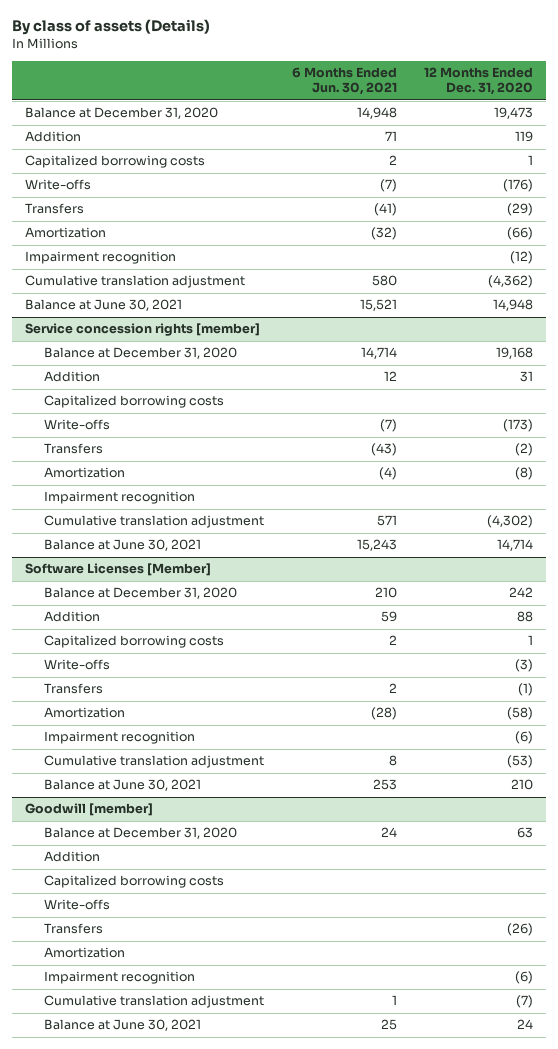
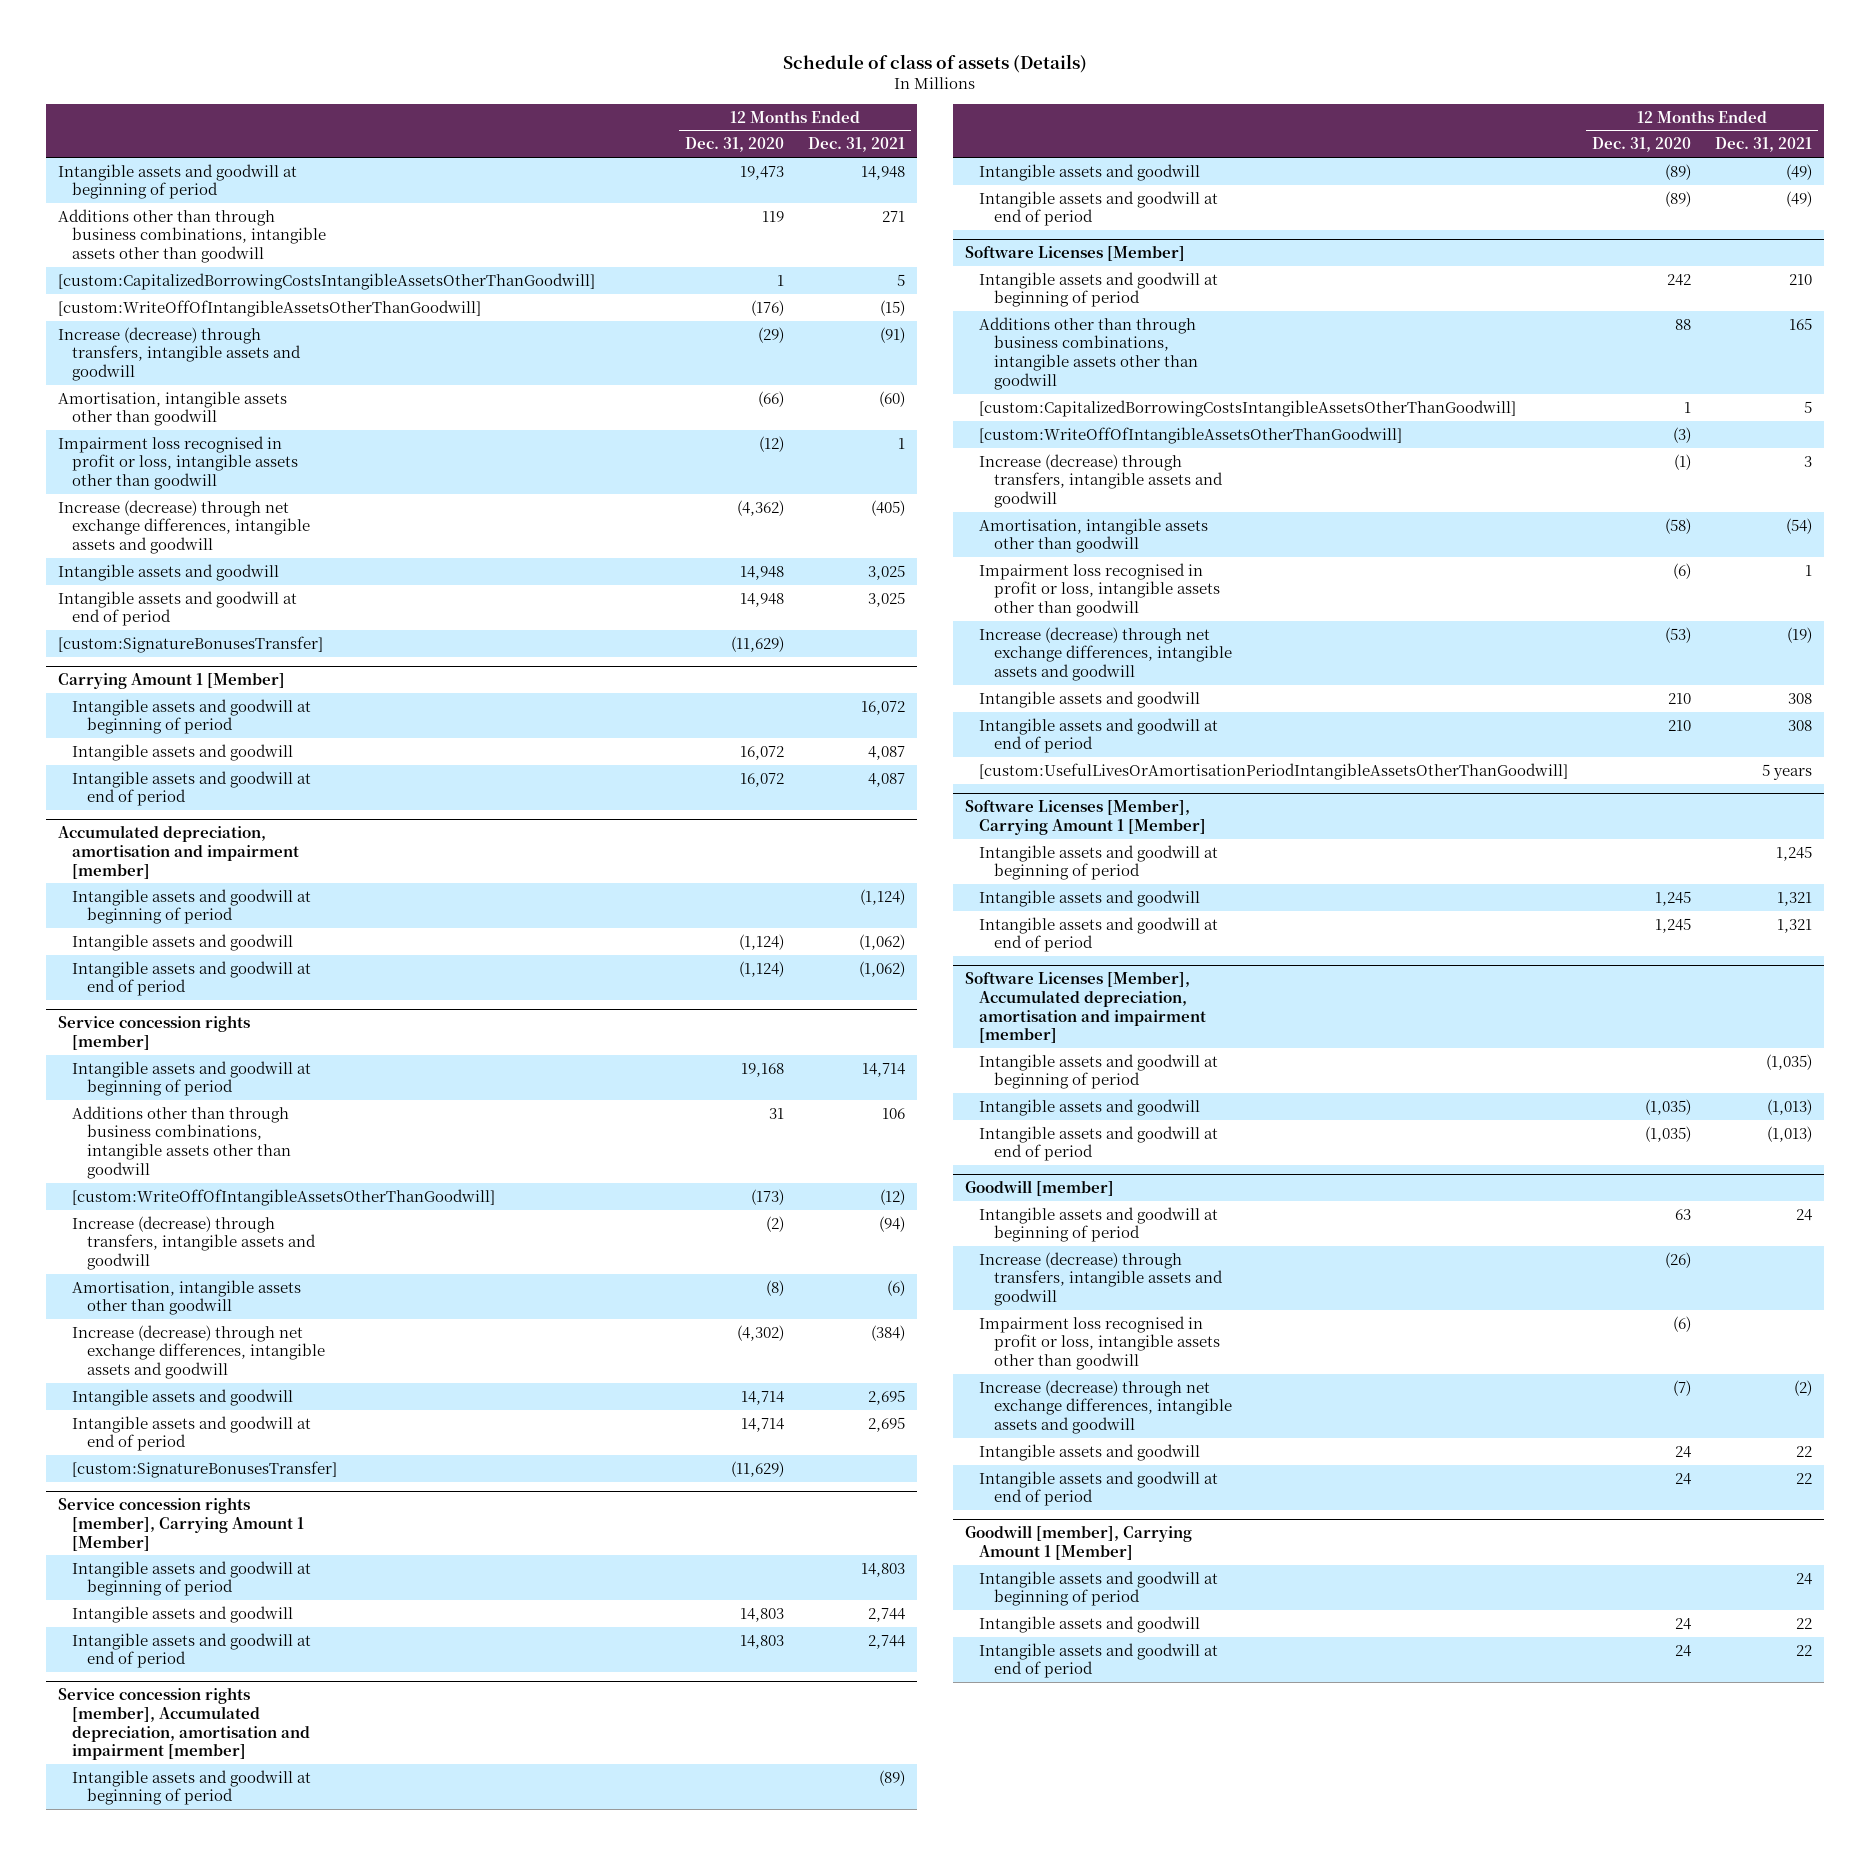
- By class of assets (Details)
+ Schedule of class of assets (Details)
- | 6 Months Ended Jun. 30, 2021 | 12 Months Ended Dec. 31, 2020
+ | 12 Months Ended Dec. 31, 2020 | 12 Months Ended Dec. 31, 2021
- Balance at December 31, 2020 | 14,948 | 19,473
- Addition | 71 | 119
- Capitalized borrowing costs | 2 | 1
- Write-offs | (7) | (176)
- Transfers | (41) | (29)
- Amortization | (32) | (66)
- Impairment recognition | | (12)
- Cumulative translation adjustment | 580 | (4,362)
- Balance at June 30, 2021 | 15,521 | 14,948
+ Intangible assets and goodwill at beginning of period | 19,473 | 14,948
+ Additions other than through business combinations, intangible assets other than goodwill | 119 | 271
+ [custom:CapitalizedBorrowingCostsIntangibleAssetsOtherThanGoodwill] | 1 | 5
+ [custom:WriteOffOfIntangibleAssetsOtherThanGoodwill] | (176) | (15)
+ Increase (decrease) through transfers, intangible assets and goodwill | (29) | (91)
+ Amortisation, intangible assets other than goodwill | (66) | (60)
+ Impairment loss recognised in profit or loss, intangible assets other than goodwill | (12) | 1
+ Increase (decrease) through net exchange differences, intangible assets and goodwill | (4,362) | (405)
+ Intangible assets and goodwill | 14,948 | 3,025
+ Intangible assets and goodwill at end of period | 14,948 | 3,025
+ [custom:SignatureBonusesTransfer] | (11,629) |
+ Carrying Amount 1 [Member]
+ Intangible assets and goodwill at beginning of period | | 16,072
+ Intangible assets and goodwill | 16,072 | 4,087
+ Intangible assets and goodwill at end of period | 16,072 | 4,087
+ Accumulated depreciation, amortisation and impairment [member]
+ Intangible assets and goodwill at beginning of period | | (1,124)
+ Intangible assets and goodwill | (1,124) | (1,062)
+ Intangible assets and goodwill at end of period | (1,124) | (1,062)
@ Service concession rights [member]
- Balance at December 31, 2020 | 14,714 | 19,168
- Addition | 12 | 31
- Capitalized borrowing costs
- Write-offs | (7) | (173)
- Transfers | (43) | (2)
- Amortization | (4) | (8)
- Impairment recognition
- Cumulative translation adjustment | 571 | (4,302)
- Balance at June 30, 2021 | 15,243 | 14,714
+ Intangible assets and goodwill at beginning of period | 19,168 | 14,714
+ Additions other than through business combinations, intangible assets other than goodwill | 31 | 106
+ [custom:WriteOffOfIntangibleAssetsOtherThanGoodwill] | (173) | (12)
+ Increase (decrease) through transfers, intangible assets and goodwill | (2) | (94)
+ Amortisation, intangible assets other than goodwill | (8) | (6)
+ Increase (decrease) through net exchange differences, intangible assets and goodwill | (4,302) | (384)
+ Intangible assets and goodwill | 14,714 | 2,695
+ Intangible assets and goodwill at end of period | 14,714 | 2,695
+ [custom:SignatureBonusesTransfer] | (11,629) |
+ Service concession rights [member], Carrying Amount 1 [Member]
+ Intangible assets and goodwill at beginning of period | | 14,803
+ Intangible assets and goodwill | 14,803 | 2,744
+ Intangible assets and goodwill at end of period | 14,803 | 2,744
+ Service concession rights [member], Accumulated depreciation, amortisation and impairment [member]
+ Intangible assets and goodwill at beginning of period | | (89)
+ Intangible assets and goodwill | (89) | (49)
+ Intangible assets and goodwill at end of period | (89) | (49)
@ Software Licenses [Member]
- Balance at December 31, 2020 | 210 | 242
- Addition | 59 | 88
- Capitalized borrowing costs | 2 | 1
- Write-offs | | (3)
- Transfers | 2 | (1)
- Amortization | (28) | (58)
- Impairment recognition | | (6)
- Cumulative translation adjustment | 8 | (53)
- Balance at June 30, 2021 | 253 | 210
+ Intangible assets and goodwill at beginning of period | 242 | 210
+ Additions other than through business combinations, intangible assets other than goodwill | 88 | 165
+ [custom:CapitalizedBorrowingCostsIntangibleAssetsOtherThanGoodwill] | 1 | 5
+ [custom:WriteOffOfIntangibleAssetsOtherThanGoodwill] | (3) |
+ Increase (decrease) through transfers, intangible assets and goodwill | (1) | 3
+ Amortisation, intangible assets other than goodwill | (58) | (54)
+ Impairment loss recognised in profit or loss, intangible assets other than goodwill | (6) | 1
+ Increase (decrease) through net exchange differences, intangible assets and goodwill | (53) | (19)
+ Intangible assets and goodwill | 210 | 308
+ Intangible assets and goodwill at end of period | 210 | 308
+ [custom:UsefulLivesOrAmortisationPeriodIntangibleAssetsOtherThanGoodwill] | | 5 years
+ Software Licenses [Member], Carrying Amount 1 [Member]
+ Intangible assets and goodwill at beginning of period | | 1,245
+ Intangible assets and goodwill | 1,245 | 1,321
+ Intangible assets and goodwill at end of period | 1,245 | 1,321
+ Software Licenses [Member], Accumulated depreciation, amortisation and impairment [member]
+ Intangible assets and goodwill at beginning of period | | (1,035)
+ Intangible assets and goodwill | (1,035) | (1,013)
+ Intangible assets and goodwill at end of period | (1,035) | (1,013)
@ Goodwill [member]
- Balance at December 31, 2020 | 24 | 63
- Addition
- Capitalized borrowing costs
- Write-offs
- Transfers | | (26)
- Amortization
- Impairment recognition | | (6)
- Cumulative translation adjustment | 1 | (7)
- Balance at June 30, 2021 | 25 | 24
+ Intangible assets and goodwill at beginning of period | 63 | 24
+ Increase (decrease) through transfers, intangible assets and goodwill | (26) |
+ Impairment loss recognised in profit or loss, intangible assets other than goodwill | (6) |
+ Increase (decrease) through net exchange differences, intangible assets and goodwill | (7) | (2)
+ Intangible assets and goodwill | 24 | 22
+ Intangible assets and goodwill at end of period | 24 | 22
+ Goodwill [member], Carrying Amount 1 [Member]
+ Intangible assets and goodwill at beginning of period | | 24
+ Intangible assets and goodwill | 24 | 22
+ Intangible assets and goodwill at end of period | 24 | 22

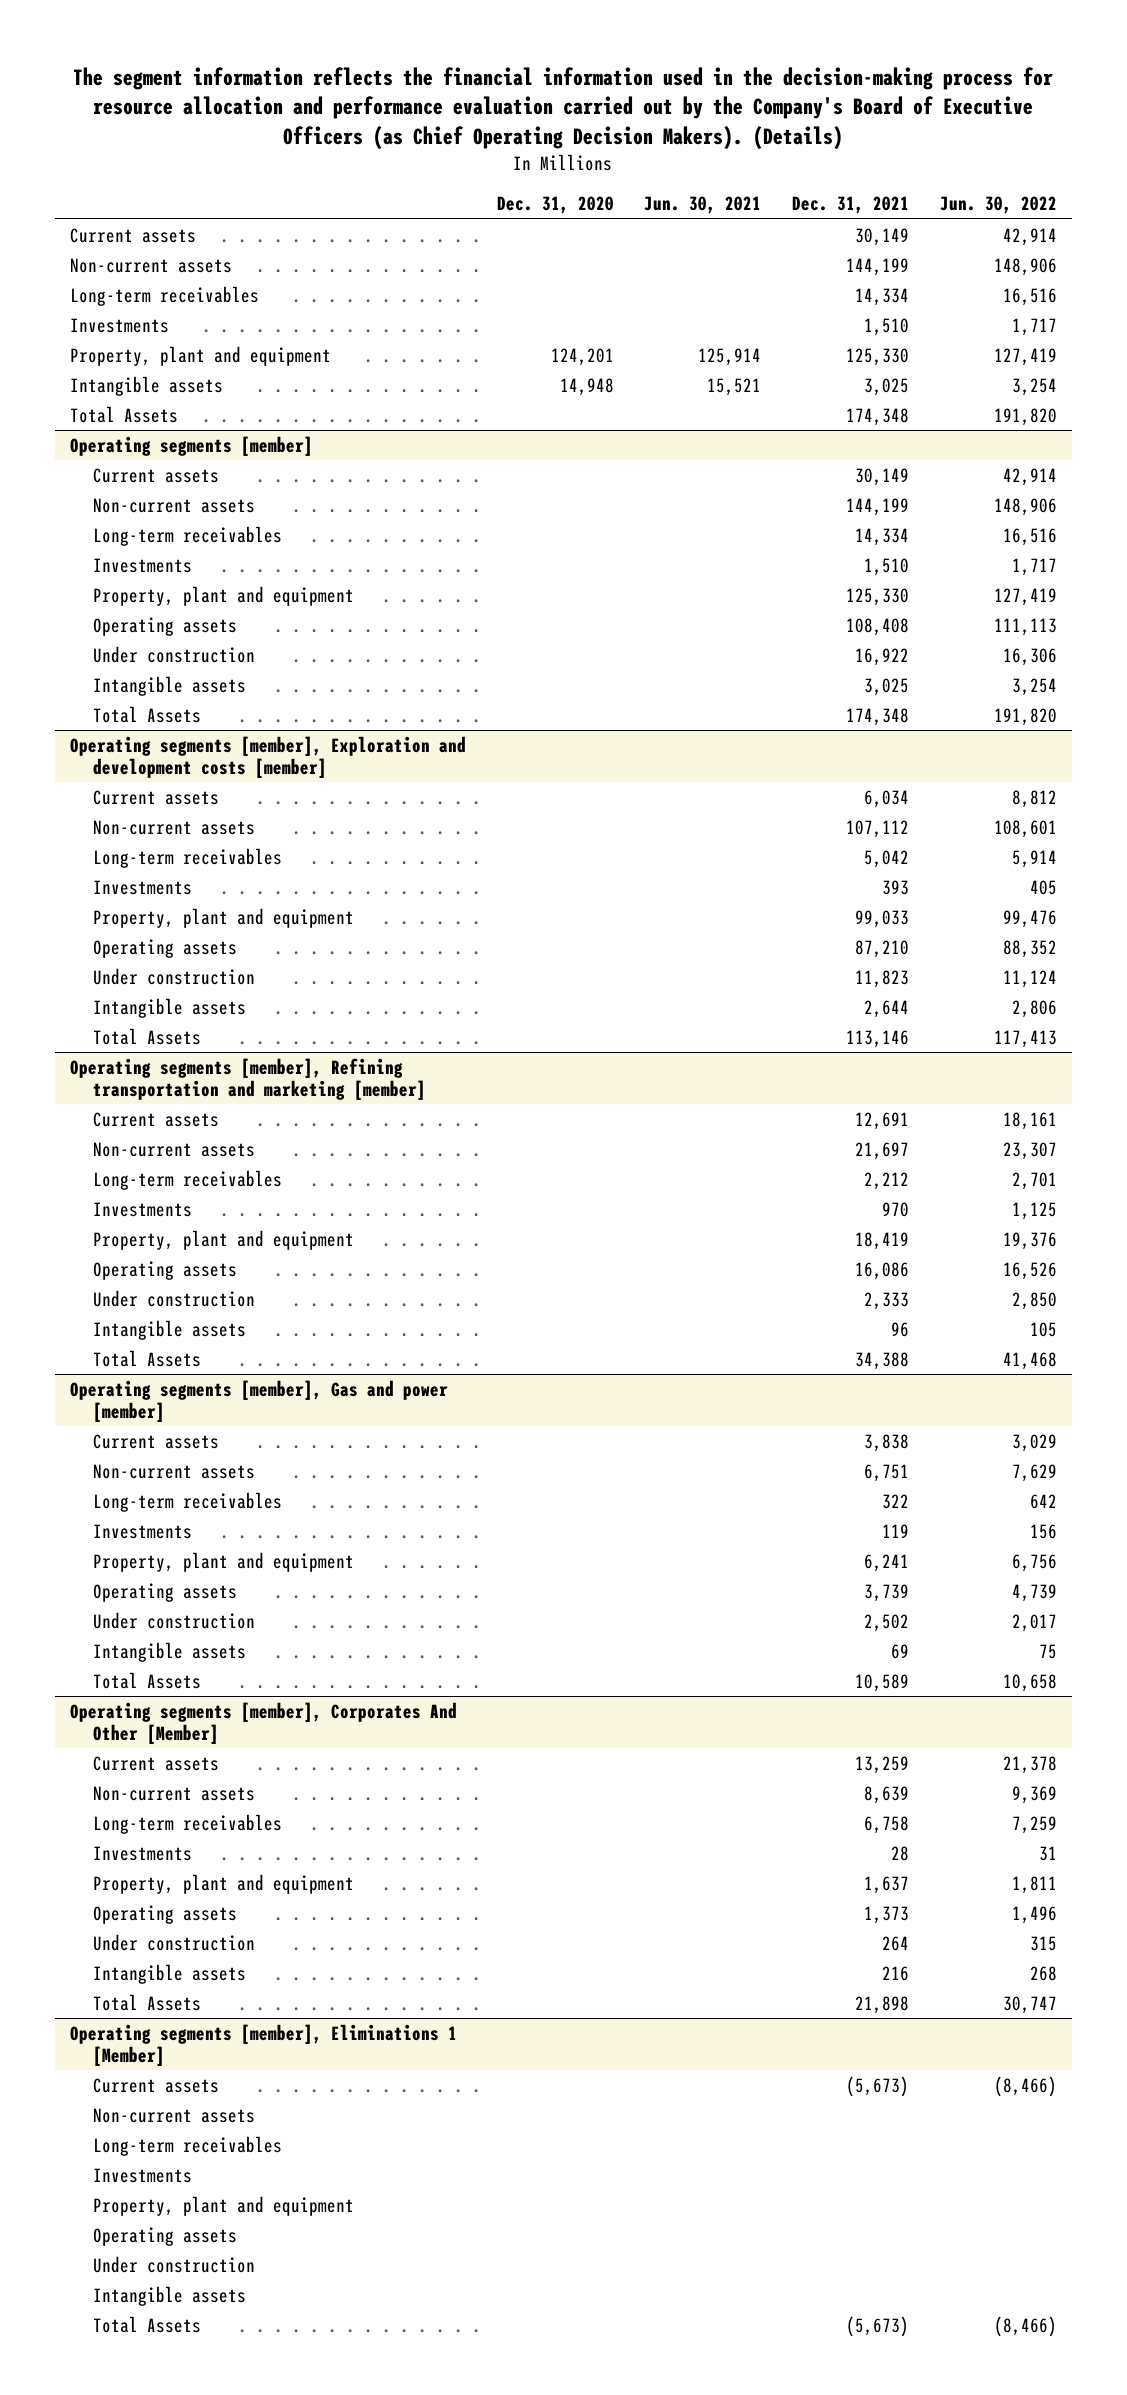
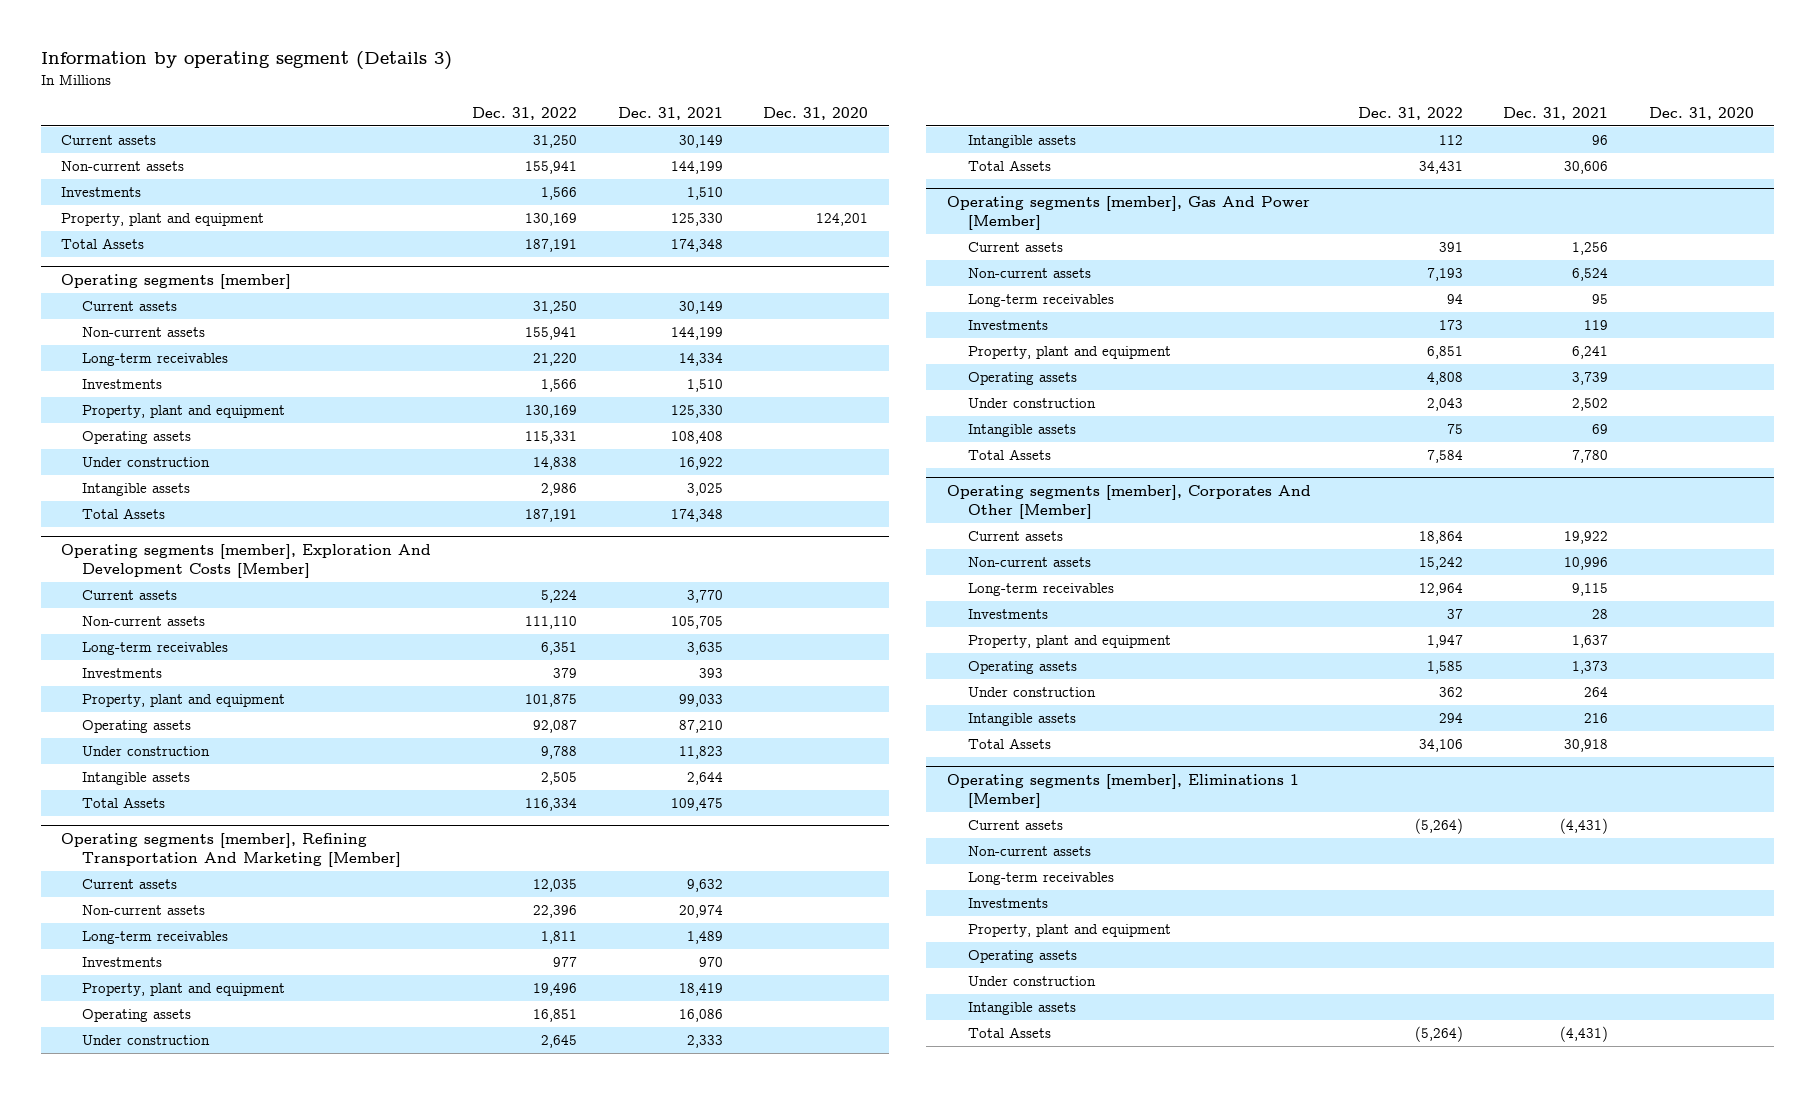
- The segment information reflects the financial information used in the decision-making process for resource allocation and performance evaluation carried out by the Company's Board of Executive Officers (as Chief Operating Decision Makers). (Details)
+ Information by operating segment (Details 3)
- | Dec. 31, 2020 | Jun. 30, 2021 | Dec. 31, 2021 | Jun. 30, 2022
+ | Dec. 31, 2022 | Dec. 31, 2021 | Dec. 31, 2020
- Long-term receivables | | | 14,334 | 16,516
- Intangible assets | 14,948 | 15,521 | 3,025 | 3,254
- Operating segments [member], Exploration and development costs [member]
- Current assets | | | 6,034 | 8,812
- Non-current assets | | | 107,112 | 108,601
- Long-term receivables | | | 5,042 | 5,914
+ Operating segments [member], Exploration And Development Costs [Member]
+ Current assets | 5,224 | 3,770 |
+ Non-current assets | 111,110 | 105,705 |
+ Long-term receivables | 6,351 | 3,635 |
- Total Assets | | | 113,146 | 117,413
- Operating segments [member], Refining transportation and marketing [member]
- Current assets | | | 12,691 | 18,161
- Non-current assets | | | 21,697 | 23,307
- Long-term receivables | | | 2,212 | 2,701
+ Total Assets | 116,334 | 109,475 |
+ Operating segments [member], Refining Transportation And Marketing [Member]
+ Current assets | 12,035 | 9,632 |
+ Non-current assets | 22,396 | 20,974 |
+ Long-term receivables | 1,811 | 1,489 |
- Total Assets | | | 34,388 | 41,468
- Operating segments [member], Gas and power [member]
- Current assets | | | 3,838 | 3,029
- Non-current assets | | | 6,751 | 7,629
- Long-term receivables | | | 322 | 642
+ Total Assets | 34,431 | 30,606 |
+ Operating segments [member], Gas And Power [Member]
+ Current assets | 391 | 1,256 |
+ Non-current assets | 7,193 | 6,524 |
+ Long-term receivables | 94 | 95 |
- Total Assets | | | 10,589 | 10,658
+ Total Assets | 7,584 | 7,780 |
@ Operating segments [member], Corporates And Other [Member]
- Current assets | | | 13,259 | 21,378
- Non-current assets | | | 8,639 | 9,369
- Long-term receivables | | | 6,758 | 7,259
+ Current assets | 18,864 | 19,922 |
+ Non-current assets | 15,242 | 10,996 |
+ Long-term receivables | 12,964 | 9,115 |
- Total Assets | | | 21,898 | 30,747
+ Total Assets | 34,106 | 30,918 |
@ Operating segments [member], Eliminations 1 [Member]
- Current assets | | | (5,673) | (8,466)
+ Current assets | (5,264) | (4,431) |
- Total Assets | | | (5,673) | (8,466)
+ Total Assets | (5,264) | (4,431) |

